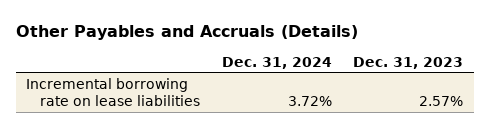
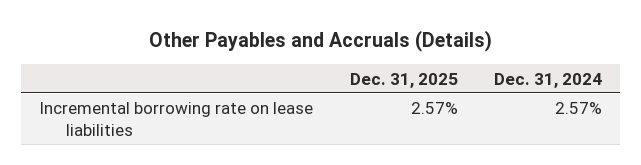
- | Dec. 31, 2024 | Dec. 31, 2023
+ | Dec. 31, 2025 | Dec. 31, 2024
- Incremental borrowing rate on lease liabilities | 3.72% | 2.57%
+ Incremental borrowing rate on lease liabilities | 2.57% | 2.57%

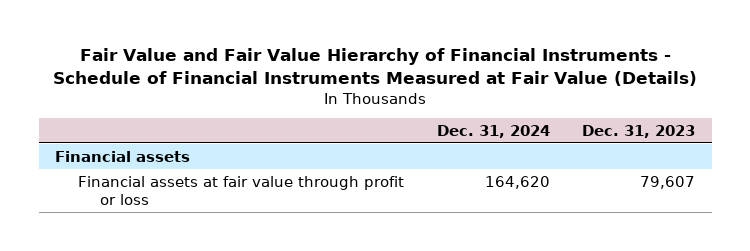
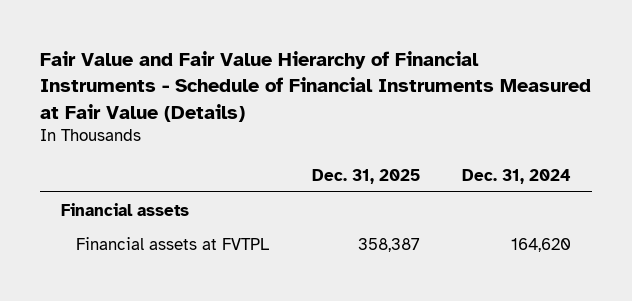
- | Dec. 31, 2024 | Dec. 31, 2023
+ | Dec. 31, 2025 | Dec. 31, 2024
- Financial assets at fair value through profit or loss | 164,620 | 79,607
+ Financial assets at FVTPL | 358,387 | 164,620

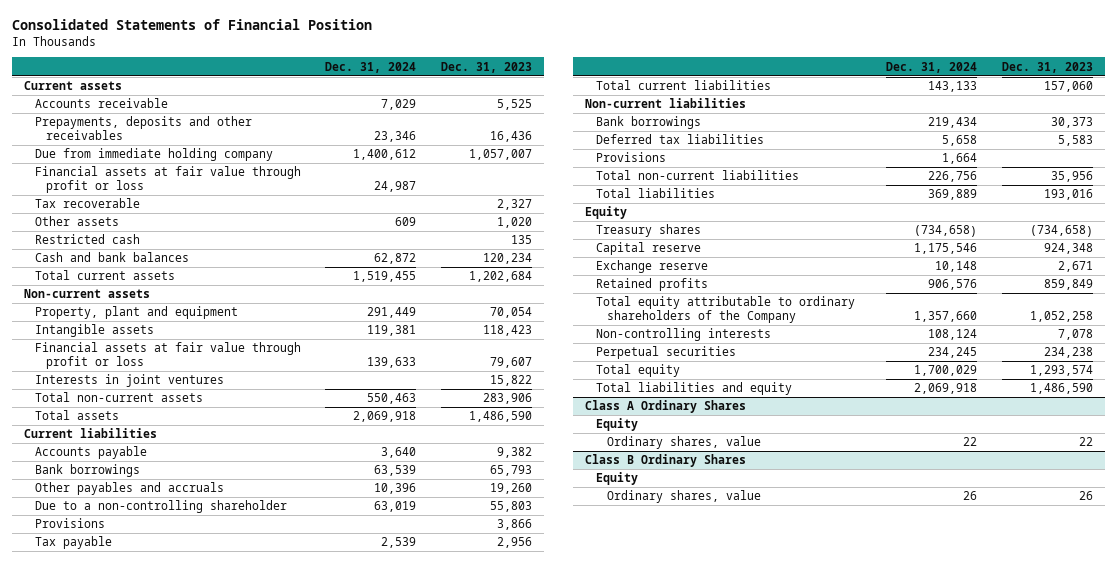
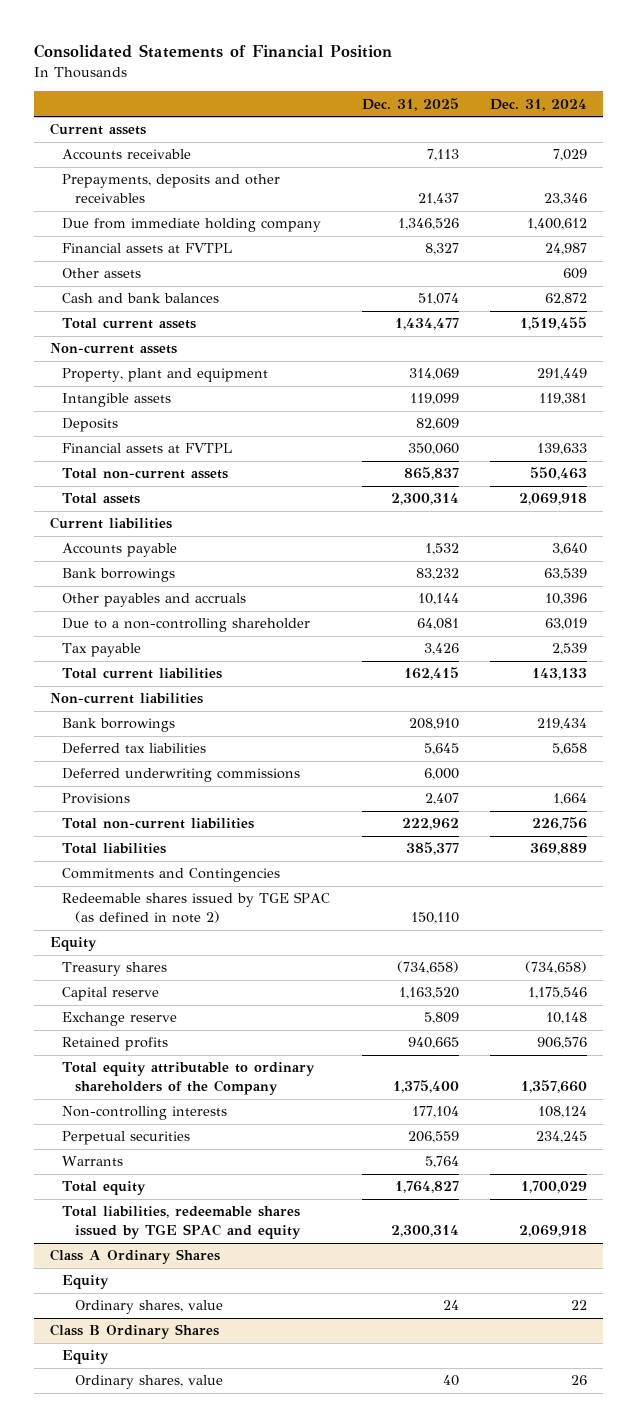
- | Dec. 31, 2024 | Dec. 31, 2023
+ | Dec. 31, 2025 | Dec. 31, 2024
- Financial assets at fair value through profit or loss | 24,987 |
- Tax recoverable | | 2,327
+ Financial assets at FVTPL | 8,327 | 24,987
- Restricted cash | | 135
- Financial assets at fair value through profit or loss | 139,633 | 79,607
- Interests in joint ventures | | 15,822
+ Deposits | 82,609 |
+ Financial assets at FVTPL | 350,060 | 139,633
- Provisions | | 3,866
+ Deferred underwriting commissions | 6,000 |
+ Commitments and Contingencies
+ Redeemable shares issued by TGE SPAC (as defined in note 2) | 150,110 |
+ Warrants | 5,764 |
- Total liabilities and equity | 2,069,918 | 1,486,590
+ Total liabilities, redeemable shares issued by TGE SPAC and equity | 2,300,314 | 2,069,918

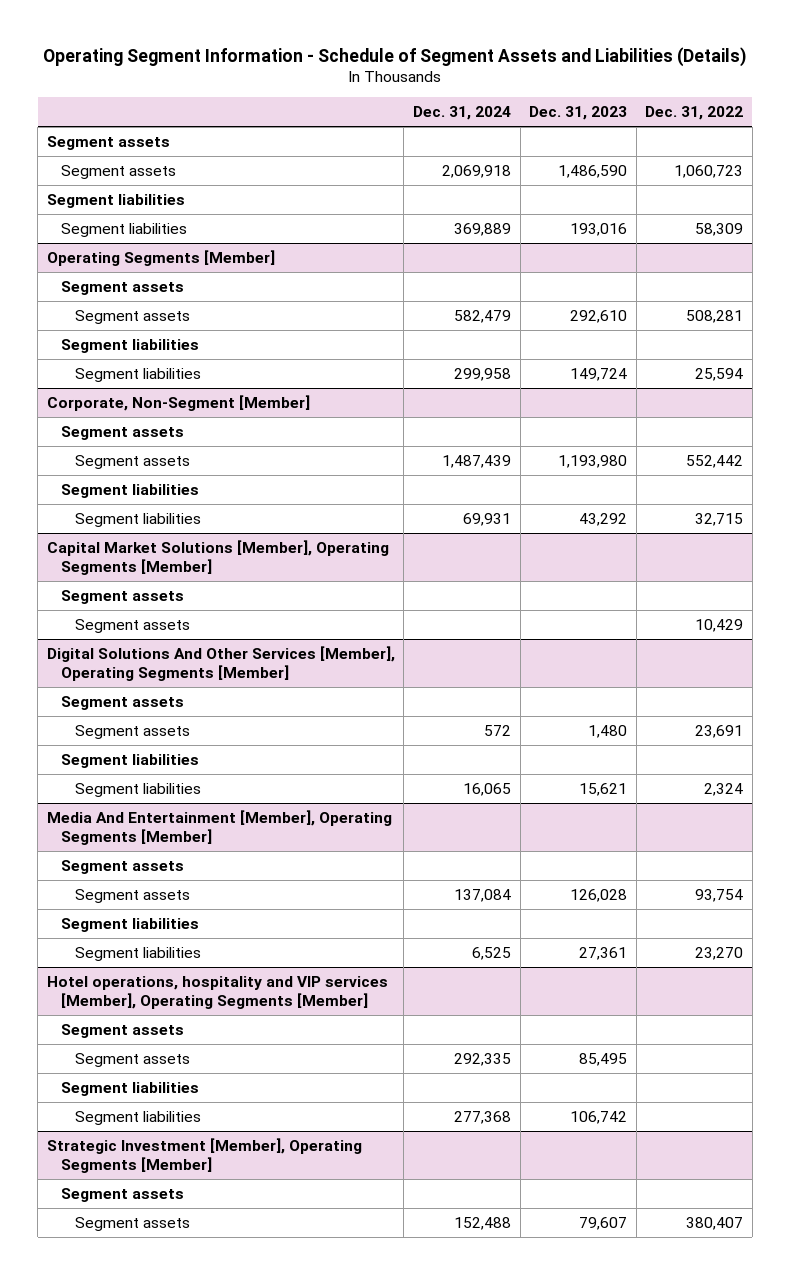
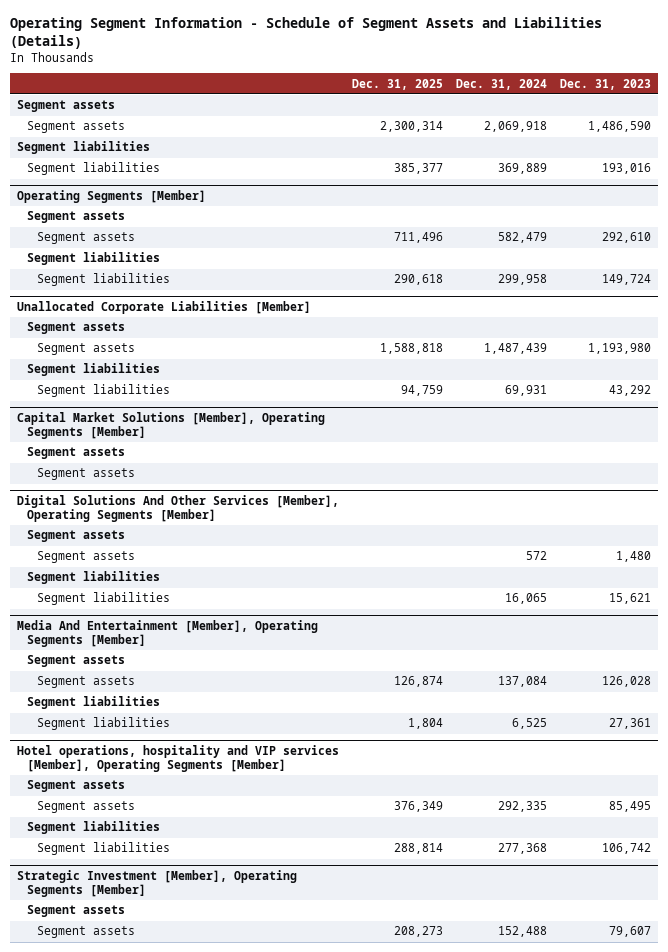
- | Dec. 31, 2024 | Dec. 31, 2023 | Dec. 31, 2022
+ | Dec. 31, 2025 | Dec. 31, 2024 | Dec. 31, 2023
- Corporate, Non-Segment [Member]
+ Unallocated Corporate Liabilities [Member]

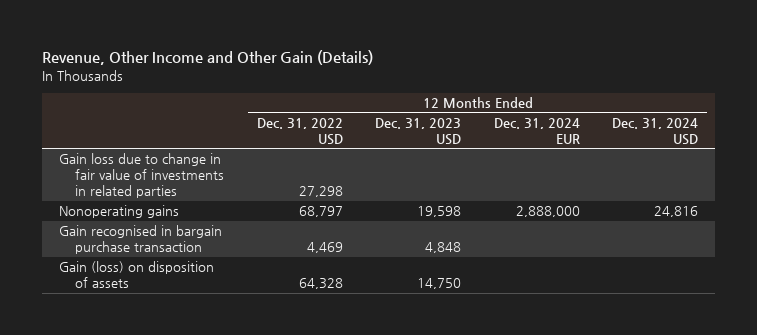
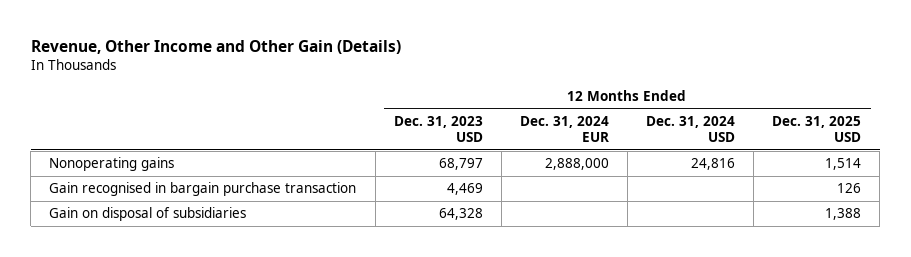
- | 12 Months Ended Dec. 31, 2022 USD | 12 Months Ended Dec. 31, 2023 USD | 12 Months Ended Dec. 31, 2024 EUR | 12 Months Ended Dec. 31, 2024 USD
+ | 12 Months Ended Dec. 31, 2023 USD | 12 Months Ended Dec. 31, 2024 EUR | 12 Months Ended Dec. 31, 2024 USD | 12 Months Ended Dec. 31, 2025 USD
- Gain loss due to change in fair value of investments in related parties | 27,298 | | |
- Nonoperating gains | 68,797 | 19,598 | 2,888,000 | 24,816
- Gain recognised in bargain purchase transaction | 4,469 | 4,848 | |
- Gain (loss) on disposition of assets | 64,328 | 14,750 | |
+ Nonoperating gains | 68,797 | 2,888,000 | 24,816 | 1,514
+ Gain recognised in bargain purchase transaction | 4,469 | | | 126
+ Gain on disposal of subsidiaries | 64,328 | | | 1,388

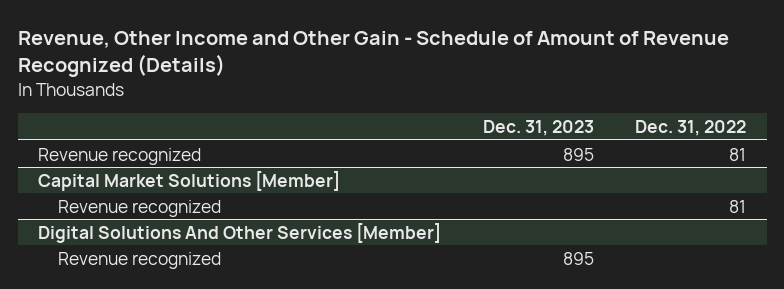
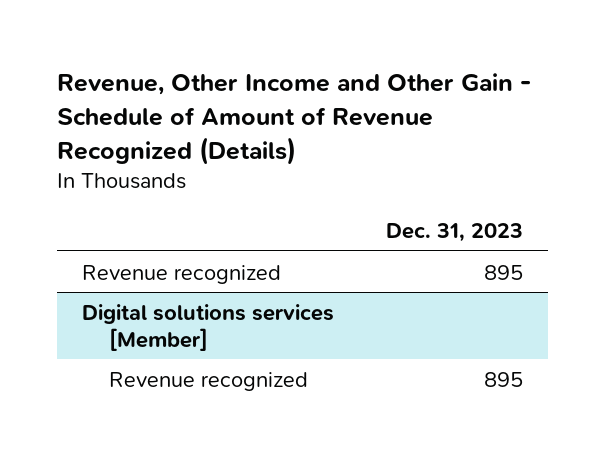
- | Dec. 31, 2023 | Dec. 31, 2022
+ | Dec. 31, 2023
- Capital Market Solutions [Member]
- Revenue recognized | | 81
- Digital Solutions And Other Services [Member]
+ Digital solutions services [Member]

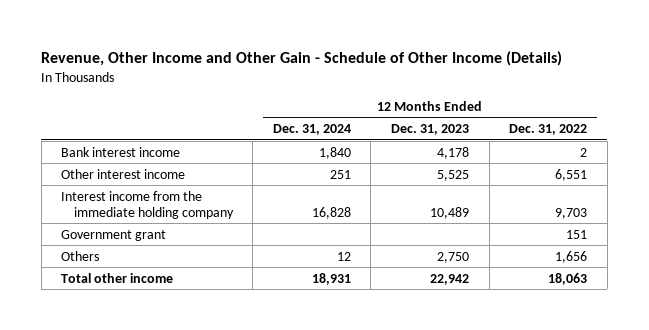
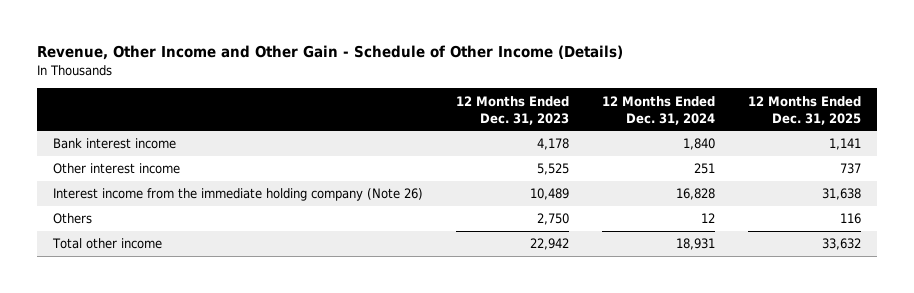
- | 12 Months Ended Dec. 31, 2024 | 12 Months Ended Dec. 31, 2023 | 12 Months Ended Dec. 31, 2022
+ | 12 Months Ended Dec. 31, 2023 | 12 Months Ended Dec. 31, 2024 | 12 Months Ended Dec. 31, 2025
- Interest income from the immediate holding company | 16,828 | 10,489 | 9,703
- Government grant | | | 151
+ Interest income from the immediate holding company (Note 26) | 10,489 | 16,828 | 31,638

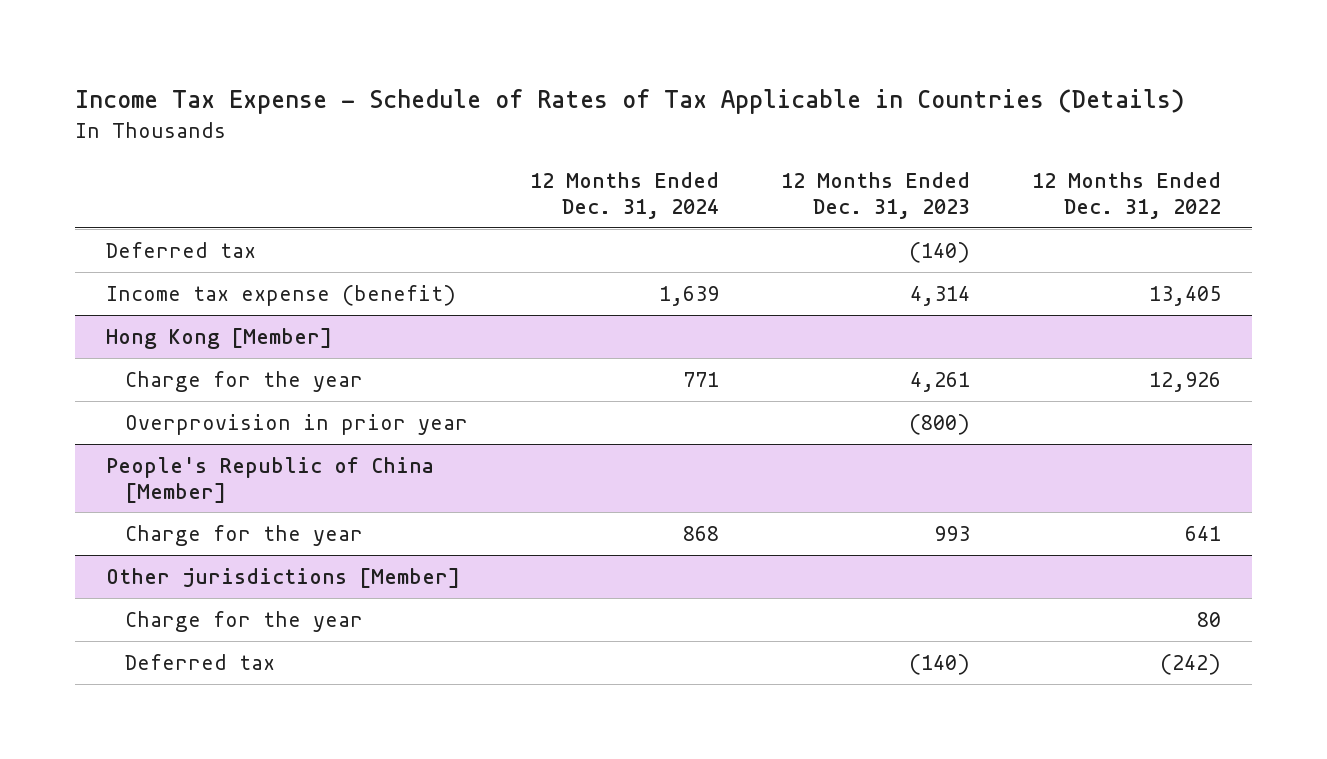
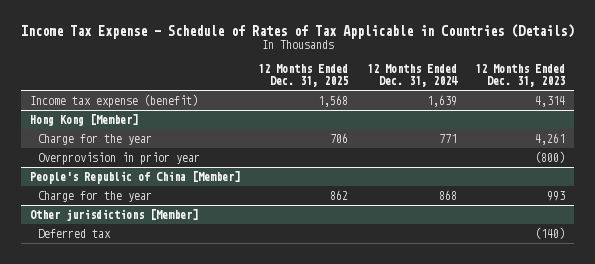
- | 12 Months Ended Dec. 31, 2024 | 12 Months Ended Dec. 31, 2023 | 12 Months Ended Dec. 31, 2022
+ | 12 Months Ended Dec. 31, 2025 | 12 Months Ended Dec. 31, 2024 | 12 Months Ended Dec. 31, 2023
- Deferred tax | | (140) |
@ Other jurisdictions [Member]
- Charge for the year | | | 80

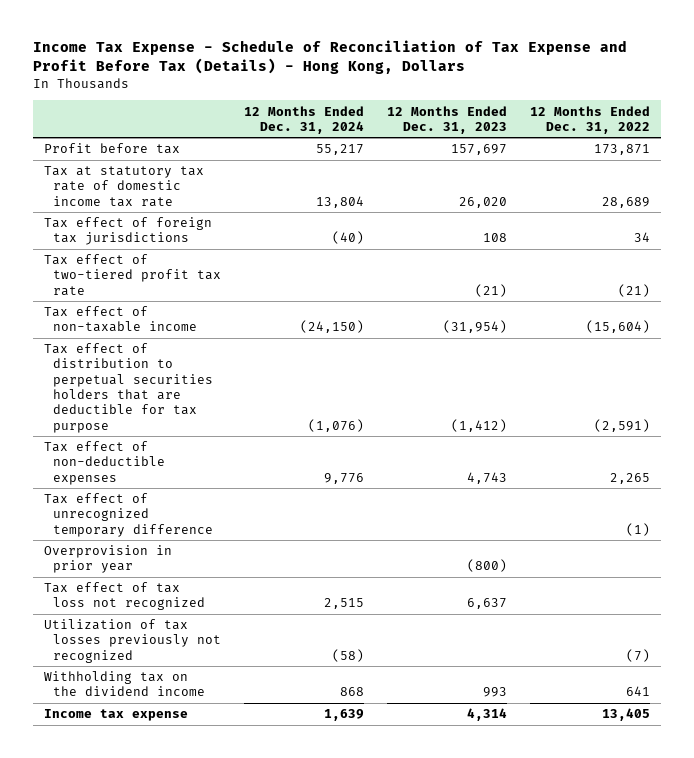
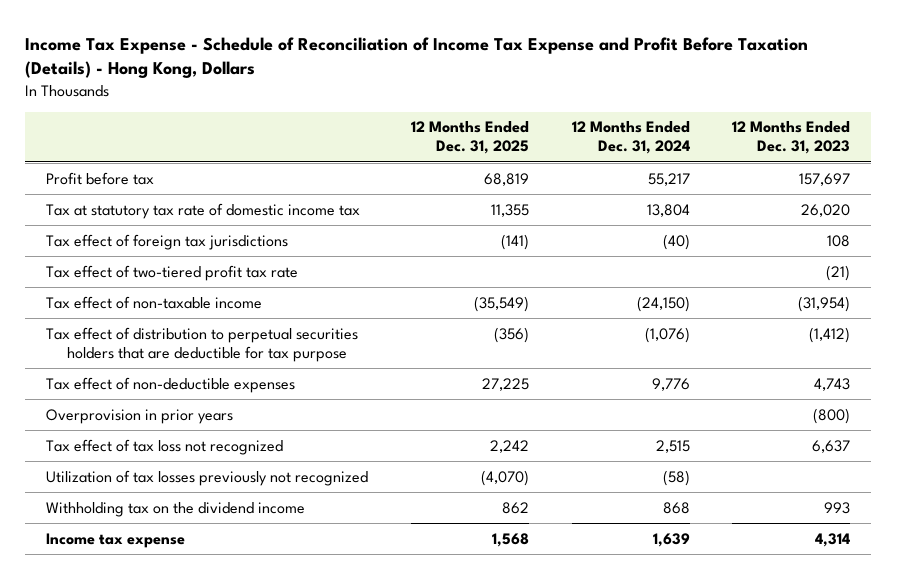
- Income Tax Expense - Schedule of Reconciliation of Tax Expense and Profit Before Tax (Details) - Hong Kong, Dollars
+ Income Tax Expense - Schedule of Reconciliation of Income Tax Expense and Profit Before Taxation (Details) - Hong Kong, Dollars
- | 12 Months Ended Dec. 31, 2024 | 12 Months Ended Dec. 31, 2023 | 12 Months Ended Dec. 31, 2022
+ | 12 Months Ended Dec. 31, 2025 | 12 Months Ended Dec. 31, 2024 | 12 Months Ended Dec. 31, 2023
- Tax at statutory tax rate of domestic income tax rate | 13,804 | 26,020 | 28,689
+ Tax at statutory tax rate of domestic income tax | 11,355 | 13,804 | 26,020
- Tax effect of unrecognized temporary difference | | | (1)
- Overprovision in prior year | | (800) |
+ Overprovision in prior years | | | (800)

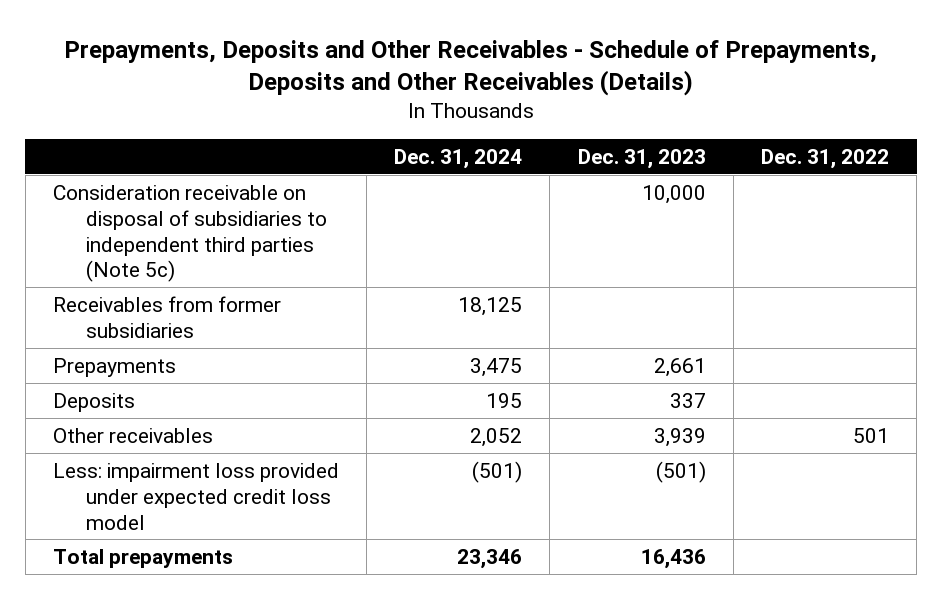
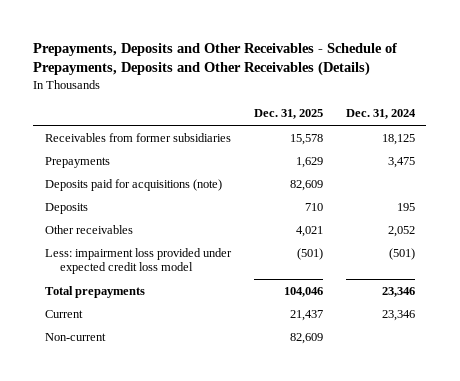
- | Dec. 31, 2024 | Dec. 31, 2023 | Dec. 31, 2022
+ | Dec. 31, 2025 | Dec. 31, 2024
- Consideration receivable on disposal of subsidiaries to independent third parties (Note 5c) | | 10,000 |
+ Deposits paid for acquisitions (note) | 82,609 |
+ Current | 21,437 | 23,346
+ Non-current | 82,609 |

